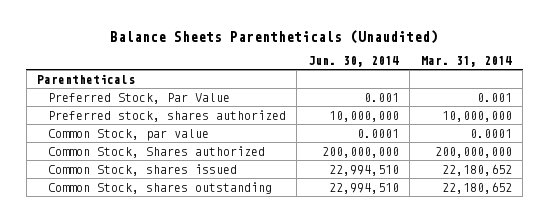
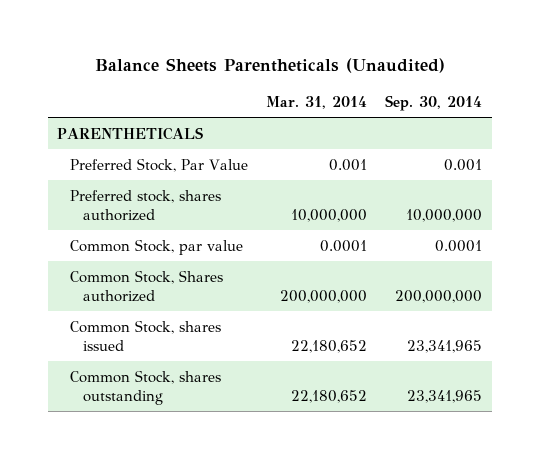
- | Jun. 30, 2014 | Mar. 31, 2014
+ | Mar. 31, 2014 | Sep. 30, 2014
- Parentheticals
+ PARENTHETICALS

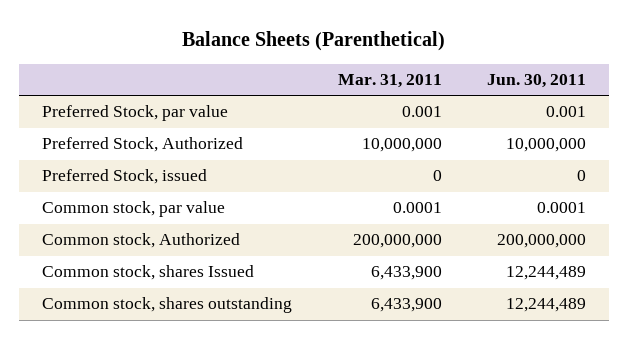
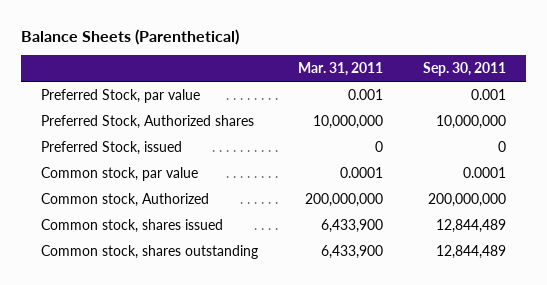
- | Mar. 31, 2011 | Jun. 30, 2011
+ | Mar. 31, 2011 | Sep. 30, 2011
- Preferred Stock, Authorized | 10,000,000 | 10,000,000
+ Preferred Stock, Authorized shares | 10,000,000 | 10,000,000
- Common stock, shares Issued | 6,433,900 | 12,244,489
+ Common stock, shares issued | 6,433,900 | 12,844,489

